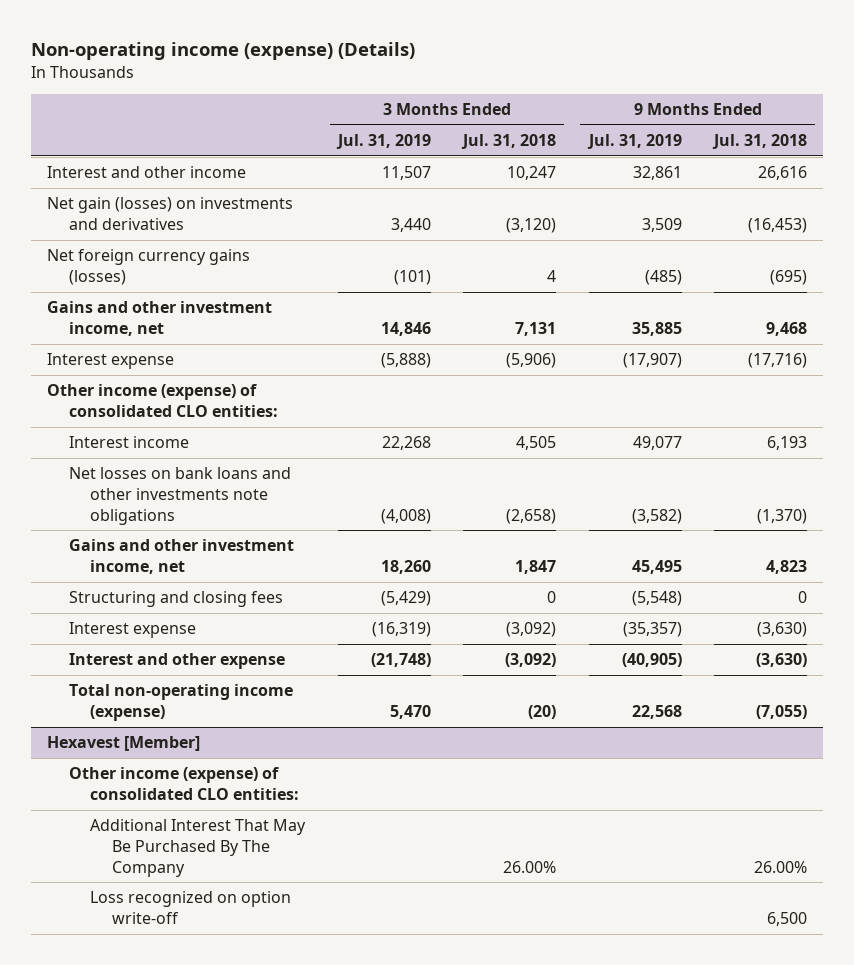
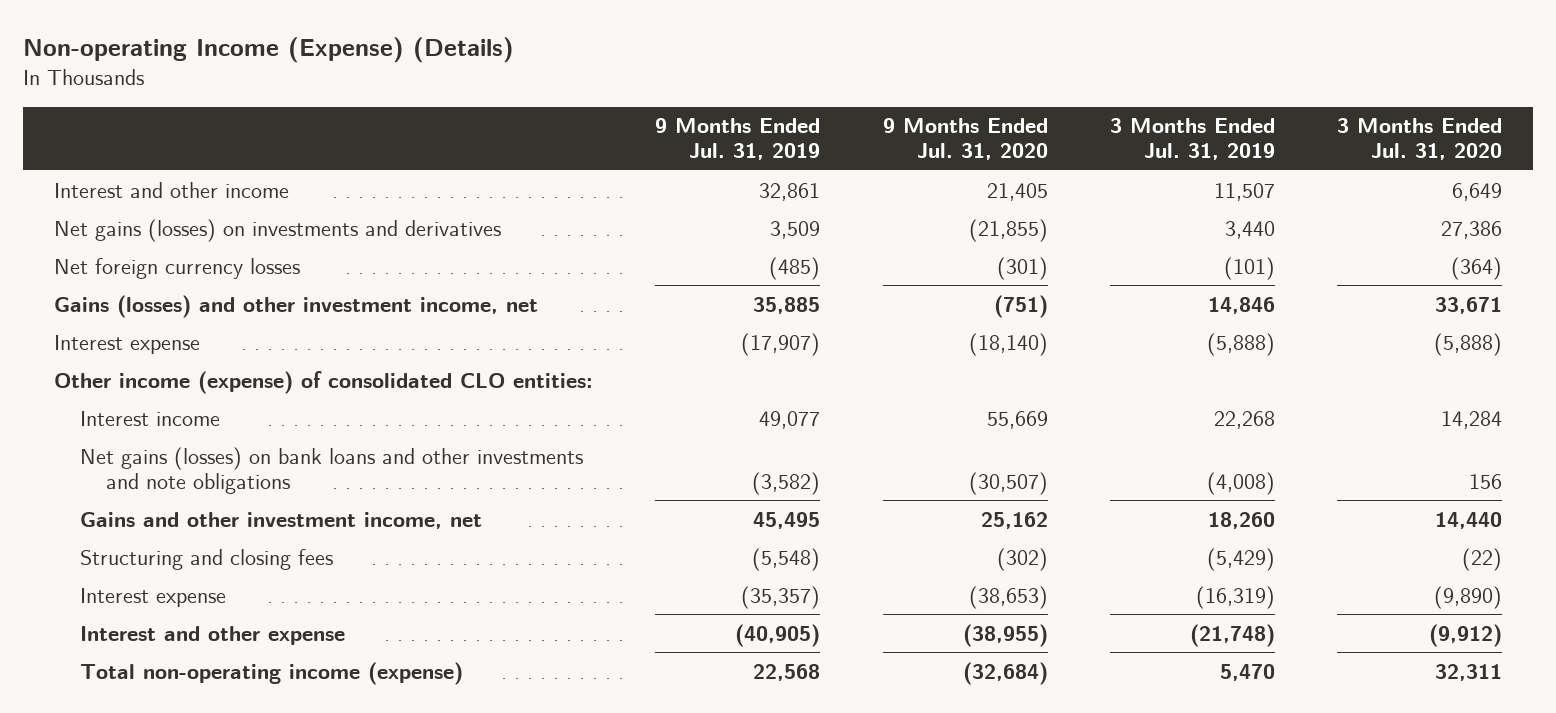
- Non-operating income (expense) (Details)
+ Non-operating Income (Expense) (Details)
- | 3 Months Ended Jul. 31, 2019 | 3 Months Ended Jul. 31, 2018 | 9 Months Ended Jul. 31, 2019 | 9 Months Ended Jul. 31, 2018
+ | 9 Months Ended Jul. 31, 2019 | 9 Months Ended Jul. 31, 2020 | 3 Months Ended Jul. 31, 2019 | 3 Months Ended Jul. 31, 2020
- Net gain (losses) on investments and derivatives | 3,440 | (3,120) | 3,509 | (16,453)
- Net foreign currency gains (losses) | (101) | 4 | (485) | (695)
- Gains and other investment income, net | 14,846 | 7,131 | 35,885 | 9,468
+ Net gains (losses) on investments and derivatives | 3,509 | (21,855) | 3,440 | 27,386
+ Net foreign currency losses | (485) | (301) | (101) | (364)
+ Gains (losses) and other investment income, net | 35,885 | (751) | 14,846 | 33,671
- Net losses on bank loans and other investments note obligations | (4,008) | (2,658) | (3,582) | (1,370)
+ Net gains (losses) on bank loans and other investments and note obligations | (3,582) | (30,507) | (4,008) | 156
- Hexavest [Member]
- Other income (expense) of consolidated CLO entities:
- Additional Interest That May Be Purchased By The Company | | 26.00% | | 26.00%
- Loss recognized on option write-off | | | | 6,500

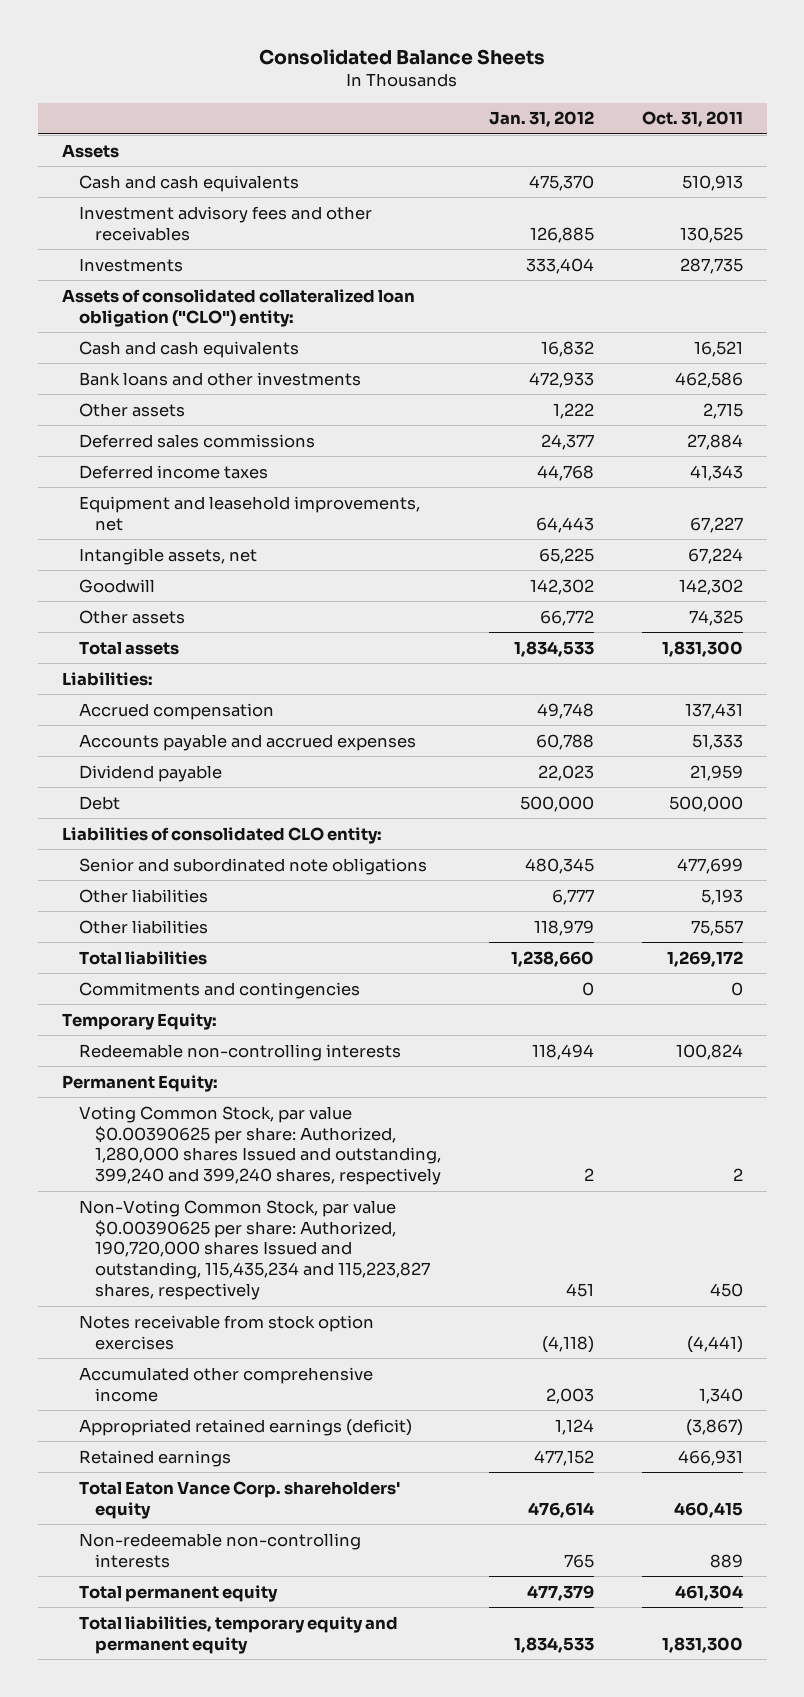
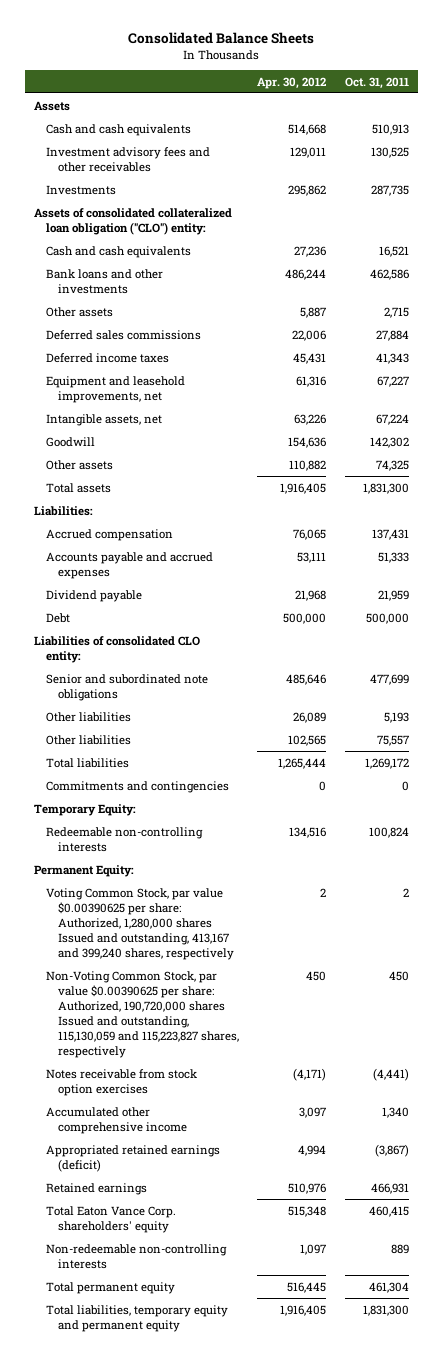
- | Jan. 31, 2012 | Oct. 31, 2011
+ | Apr. 30, 2012 | Oct. 31, 2011
- Voting Common Stock, par value $0.00390625 per share: Authorized, 1,280,000 shares Issued and outstanding, 399,240 and 399,240 shares, respectively | 2 | 2
- Non-Voting Common Stock, par value $0.00390625 per share: Authorized, 190,720,000 shares Issued and outstanding, 115,435,234 and 115,223,827 shares, respectively | 451 | 450
+ Voting Common Stock, par value $0.00390625 per share: Authorized, 1,280,000 shares Issued and outstanding, 413,167 and 399,240 shares, respectively | 2 | 2
+ Non-Voting Common Stock, par value $0.00390625 per share: Authorized, 190,720,000 shares Issued and outstanding, 115,130,059 and 115,223,827 shares, respectively | 450 | 450

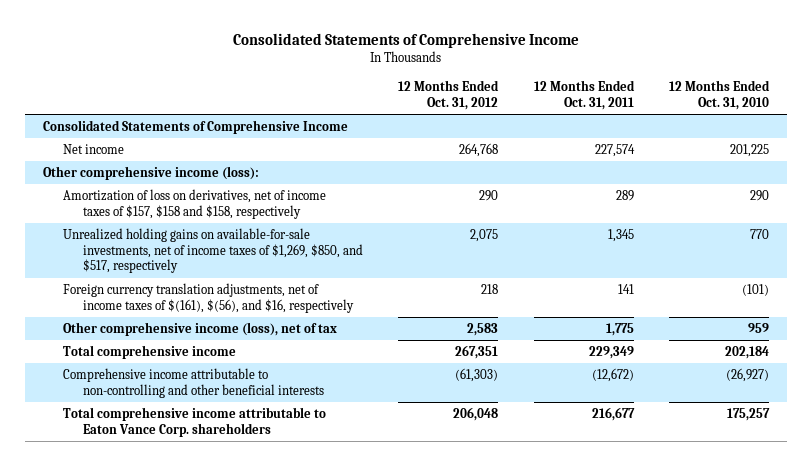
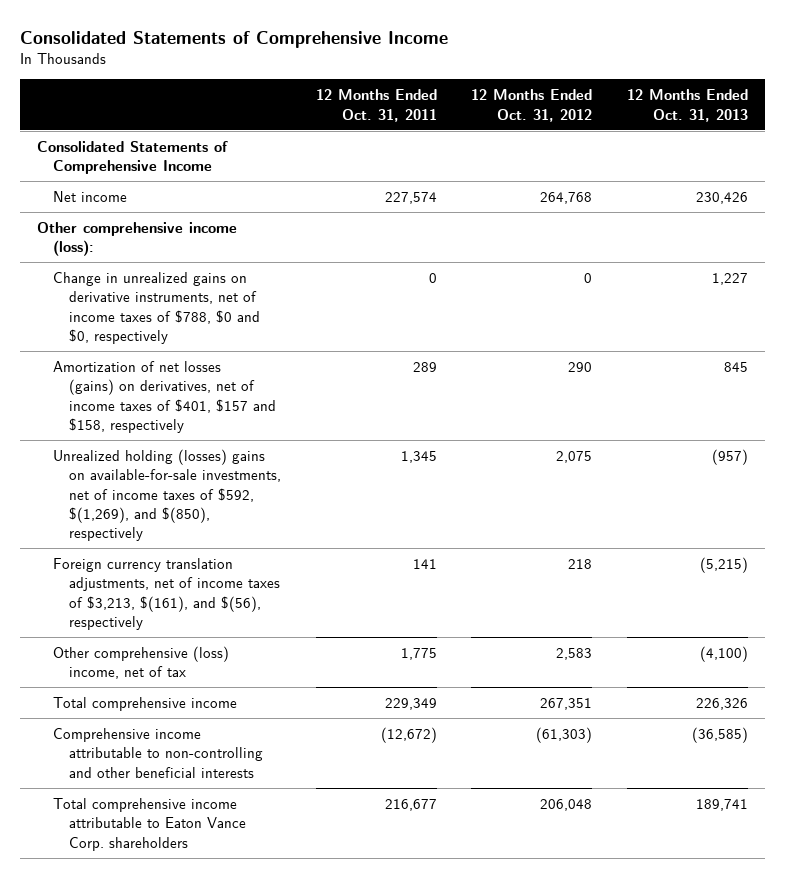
- | 12 Months Ended Oct. 31, 2012 | 12 Months Ended Oct. 31, 2011 | 12 Months Ended Oct. 31, 2010
+ | 12 Months Ended Oct. 31, 2011 | 12 Months Ended Oct. 31, 2012 | 12 Months Ended Oct. 31, 2013
- Amortization of loss on derivatives, net of income taxes of $157, $158 and $158, respectively | 290 | 289 | 290
- Unrealized holding gains on available-for-sale investments, net of income taxes of $1,269, $850, and $517, respectively | 2,075 | 1,345 | 770
- Foreign currency translation adjustments, net of income taxes of $(161), $(56), and $16, respectively | 218 | 141 | (101)
- Other comprehensive income (loss), net of tax | 2,583 | 1,775 | 959
+ Change in unrealized gains on derivative instruments, net of income taxes of $788, $0 and $0, respectively | 0 | 0 | 1,227
+ Amortization of net losses (gains) on derivatives, net of income taxes of $401, $157 and $158, respectively | 289 | 290 | 845
+ Unrealized holding (losses) gains on available-for-sale investments, net of income taxes of $592, $(1,269), and $(850), respectively | 1,345 | 2,075 | (957)
+ Foreign currency translation adjustments, net of income taxes of $3,213, $(161), and $(56), respectively | 141 | 218 | (5,215)
+ Other comprehensive (loss) income, net of tax | 1,775 | 2,583 | (4,100)

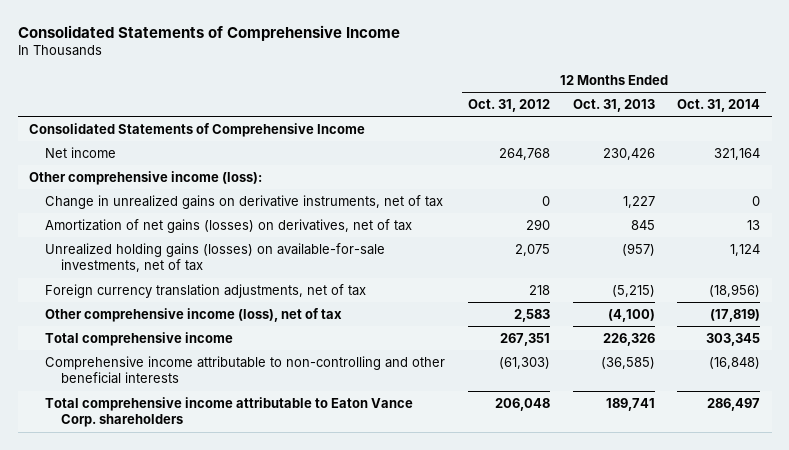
- | 12 Months Ended Oct. 31, 2011 | 12 Months Ended Oct. 31, 2012 | 12 Months Ended Oct. 31, 2013
+ | 12 Months Ended Oct. 31, 2012 | 12 Months Ended Oct. 31, 2013 | 12 Months Ended Oct. 31, 2014
- Change in unrealized gains on derivative instruments, net of income taxes of $788, $0 and $0, respectively | 0 | 0 | 1,227
- Amortization of net losses (gains) on derivatives, net of income taxes of $401, $157 and $158, respectively | 289 | 290 | 845
- Unrealized holding (losses) gains on available-for-sale investments, net of income taxes of $592, $(1,269), and $(850), respectively | 1,345 | 2,075 | (957)
- Foreign currency translation adjustments, net of income taxes of $3,213, $(161), and $(56), respectively | 141 | 218 | (5,215)
- Other comprehensive (loss) income, net of tax | 1,775 | 2,583 | (4,100)
+ Change in unrealized gains on derivative instruments, net of tax | 0 | 1,227 | 0
+ Amortization of net gains (losses) on derivatives, net of tax | 290 | 845 | 13
+ Unrealized holding gains (losses) on available-for-sale investments, net of tax | 2,075 | (957) | 1,124
+ Foreign currency translation adjustments, net of tax | 218 | (5,215) | (18,956)
+ Other comprehensive income (loss), net of tax | 2,583 | (4,100) | (17,819)

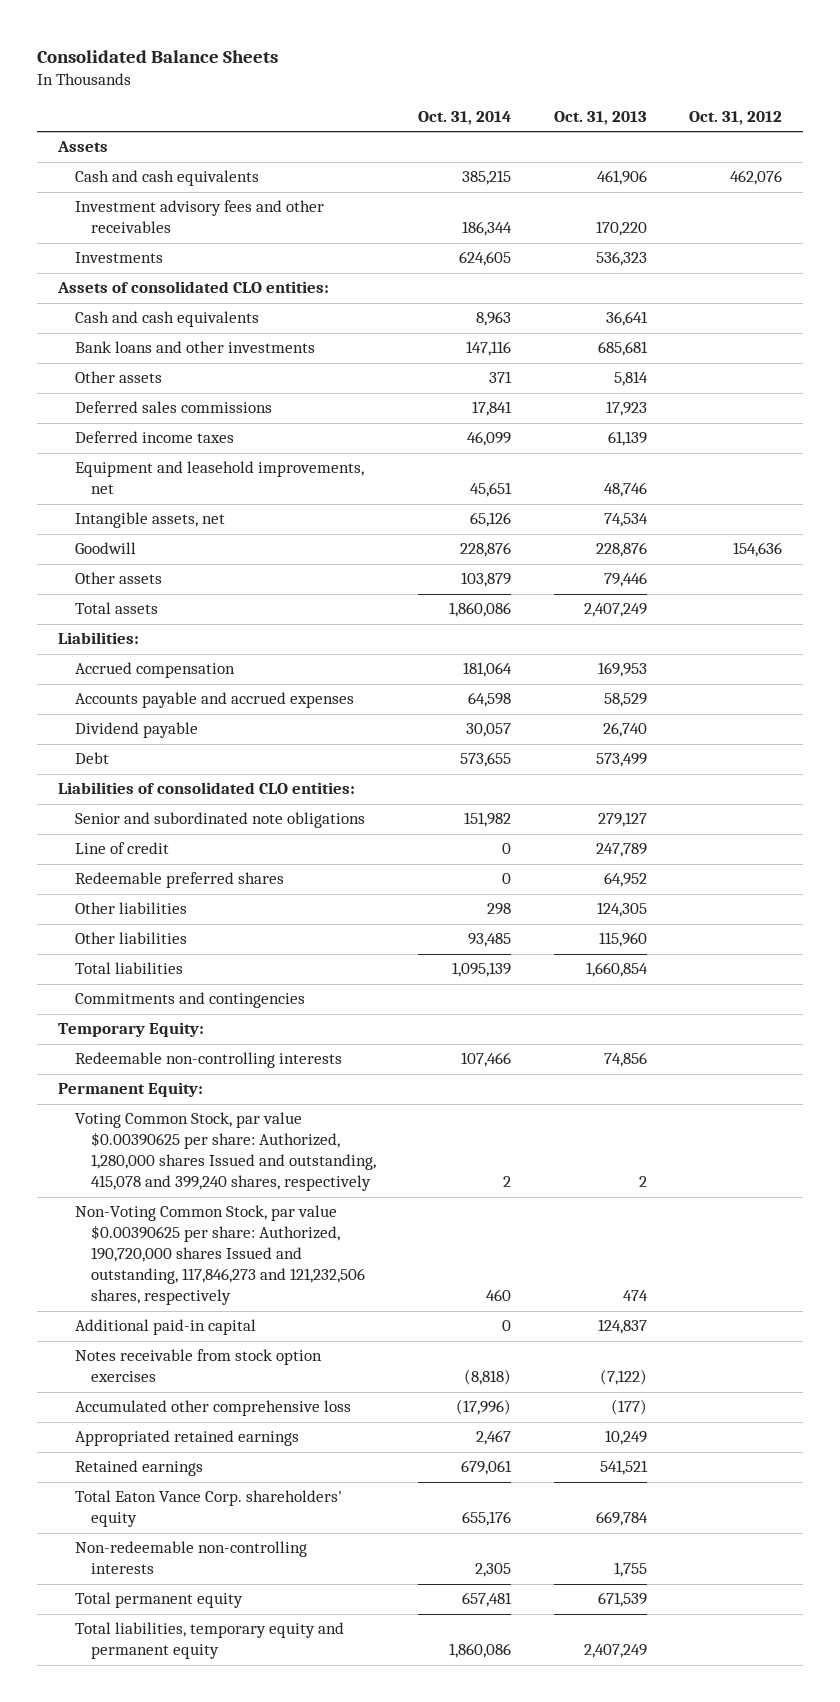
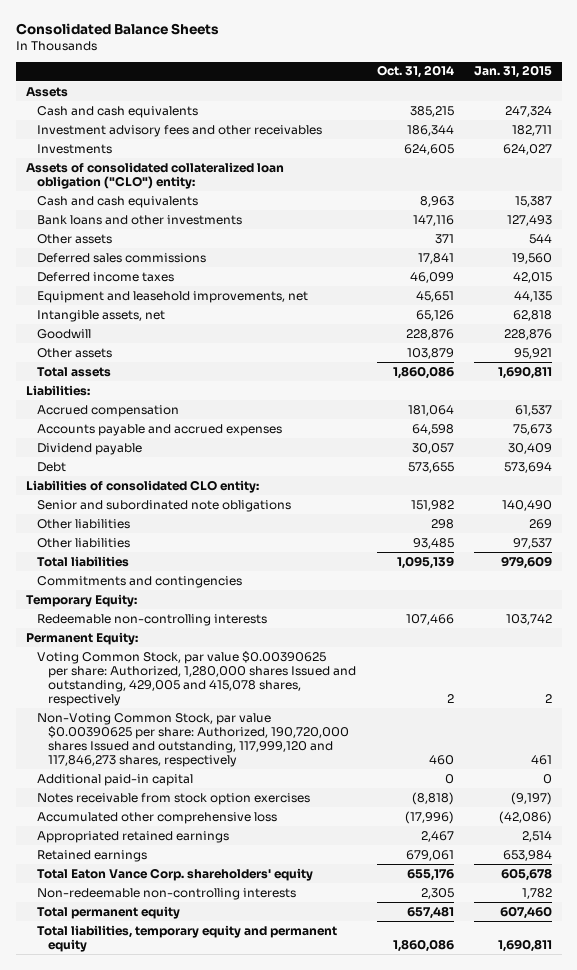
- | Oct. 31, 2014 | Oct. 31, 2013 | Oct. 31, 2012
+ | Oct. 31, 2014 | Jan. 31, 2015
- Assets of consolidated CLO entities:
+ Assets of consolidated collateralized loan obligation ("CLO") entity:
- Liabilities of consolidated CLO entities:
+ Liabilities of consolidated CLO entity:
- Line of credit | 0 | 247,789 |
- Redeemable preferred shares | 0 | 64,952 |
- Voting Common Stock, par value $0.00390625 per share: Authorized, 1,280,000 shares Issued and outstanding, 415,078 and 399,240 shares, respectively | 2 | 2 |
- Non-Voting Common Stock, par value $0.00390625 per share: Authorized, 190,720,000 shares Issued and outstanding, 117,846,273 and 121,232,506 shares, respectively | 460 | 474 |
+ Voting Common Stock, par value $0.00390625 per share: Authorized, 1,280,000 shares Issued and outstanding, 429,005 and 415,078 shares, respectively | 2 | 2
+ Non-Voting Common Stock, par value $0.00390625 per share: Authorized, 190,720,000 shares Issued and outstanding, 117,999,120 and 117,846,273 shares, respectively | 460 | 461

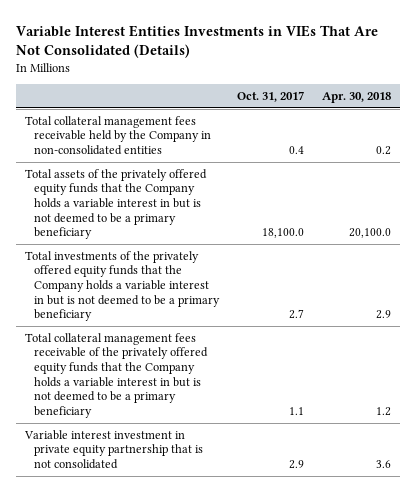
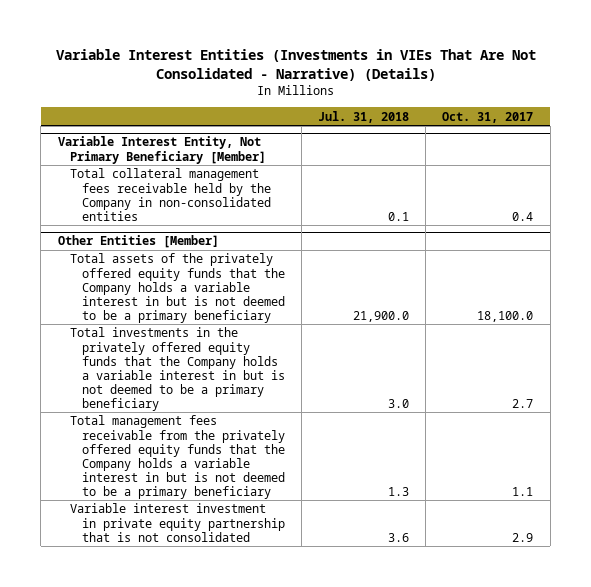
- Variable Interest Entities Investments in VIEs That Are Not Consolidated (Details)
+ Variable Interest Entities (Investments in VIEs That Are Not Consolidated - Narrative) (Details)
- | Oct. 31, 2017 | Apr. 30, 2018
+ | Jul. 31, 2018 | Oct. 31, 2017
+ Variable Interest Entity, Not Primary Beneficiary [Member]
+ Other Entities [Member]
- Total investments of the privately offered equity funds that the Company holds a variable interest in but is not deemed to be a primary beneficiary | 2.7 | 2.9
- Total collateral management fees receivable of the privately offered equity funds that the Company holds a variable interest in but is not deemed to be a primary beneficiary | 1.1 | 1.2
+ Total investments in the privately offered equity funds that the Company holds a variable interest in but is not deemed to be a primary beneficiary | 3.0 | 2.7
+ Total management fees receivable from the privately offered equity funds that the Company holds a variable interest in but is not deemed to be a primary beneficiary | 1.3 | 1.1

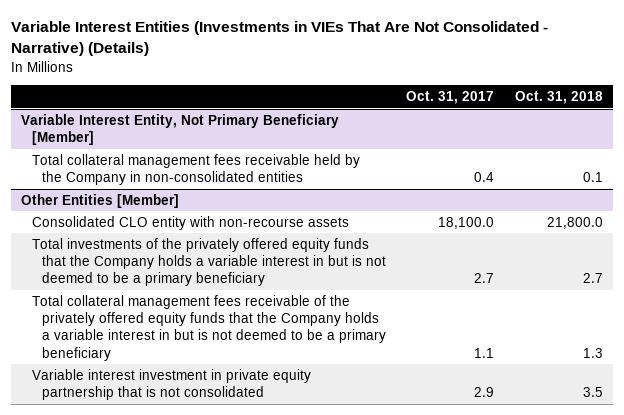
- | Jul. 31, 2018 | Oct. 31, 2017
+ | Oct. 31, 2017 | Oct. 31, 2018
@ Other Entities [Member]
- Total assets of the privately offered equity funds that the Company holds a variable interest in but is not deemed to be a primary beneficiary | 21,900.0 | 18,100.0
- Total investments in the privately offered equity funds that the Company holds a variable interest in but is not deemed to be a primary beneficiary | 3.0 | 2.7
- Total management fees receivable from the privately offered equity funds that the Company holds a variable interest in but is not deemed to be a primary beneficiary | 1.3 | 1.1
+ Consolidated CLO entity with non-recourse assets | 18,100.0 | 21,800.0
+ Total investments of the privately offered equity funds that the Company holds a variable interest in but is not deemed to be a primary beneficiary | 2.7 | 2.7
+ Total collateral management fees receivable of the privately offered equity funds that the Company holds a variable interest in but is not deemed to be a primary beneficiary | 1.1 | 1.3

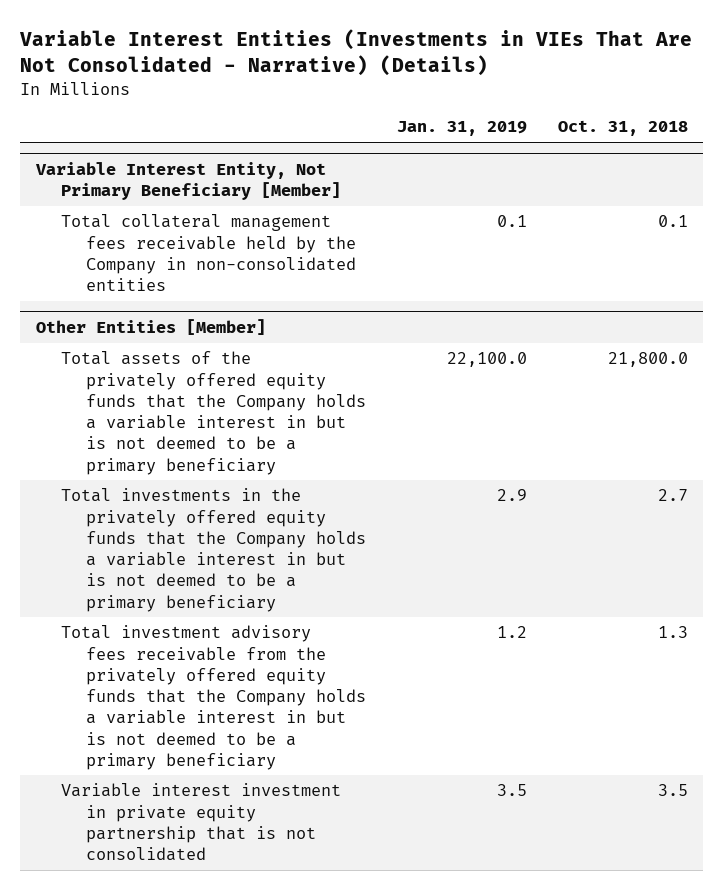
- | Oct. 31, 2017 | Oct. 31, 2018
+ | Jan. 31, 2019 | Oct. 31, 2018
@ Other Entities [Member]
- Consolidated CLO entity with non-recourse assets | 18,100.0 | 21,800.0
- Total investments of the privately offered equity funds that the Company holds a variable interest in but is not deemed to be a primary beneficiary | 2.7 | 2.7
- Total collateral management fees receivable of the privately offered equity funds that the Company holds a variable interest in but is not deemed to be a primary beneficiary | 1.1 | 1.3
+ Total assets of the privately offered equity funds that the Company holds a variable interest in but is not deemed to be a primary beneficiary | 22,100.0 | 21,800.0
+ Total investments in the privately offered equity funds that the Company holds a variable interest in but is not deemed to be a primary beneficiary | 2.9 | 2.7
+ Total investment advisory fees receivable from the privately offered equity funds that the Company holds a variable interest in but is not deemed to be a primary beneficiary | 1.2 | 1.3

